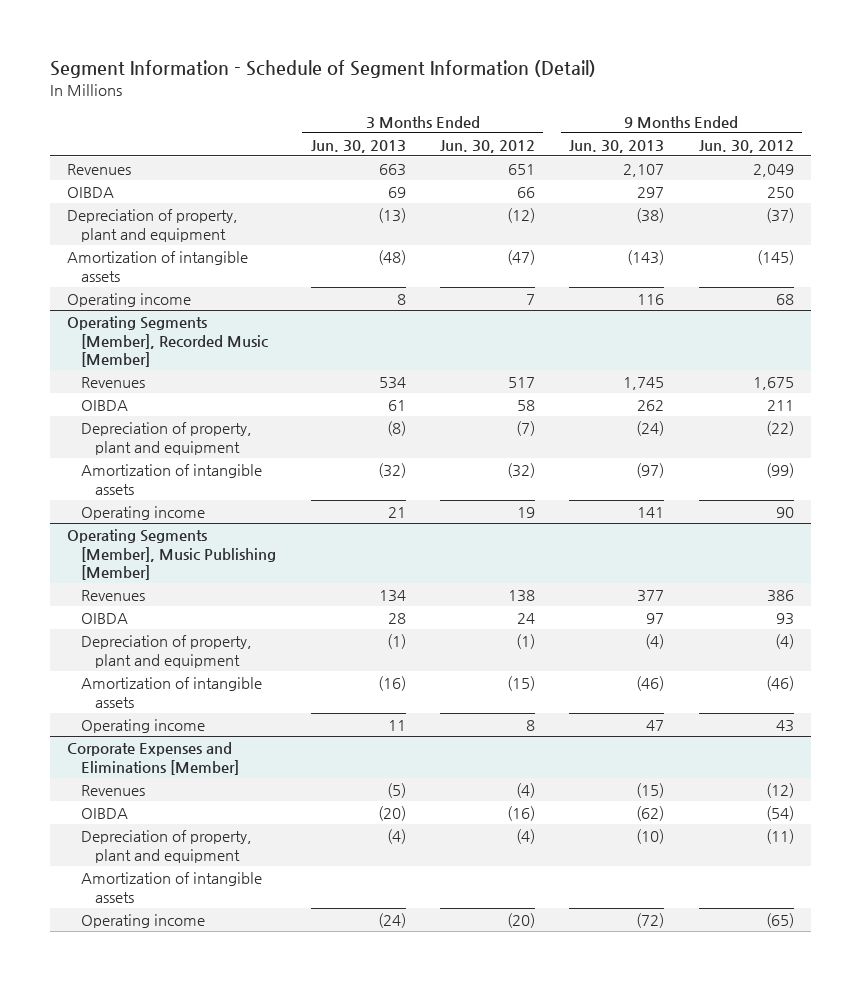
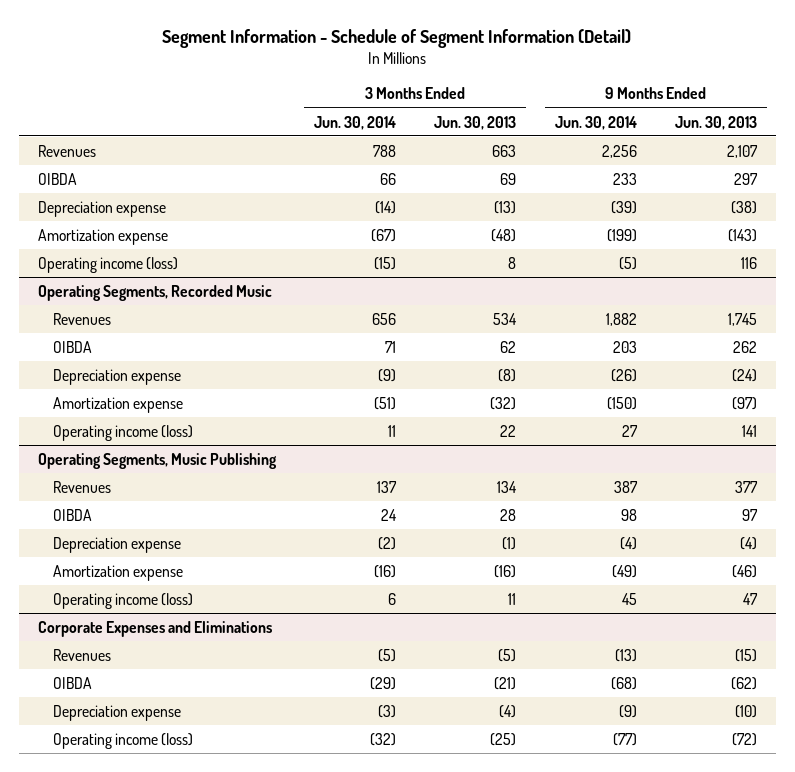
- | 3 Months Ended Jun. 30, 2013 | 3 Months Ended Jun. 30, 2012 | 9 Months Ended Jun. 30, 2013 | 9 Months Ended Jun. 30, 2012
+ | 3 Months Ended Jun. 30, 2014 | 3 Months Ended Jun. 30, 2013 | 9 Months Ended Jun. 30, 2014 | 9 Months Ended Jun. 30, 2013
- Depreciation of property, plant and equipment | (13) | (12) | (38) | (37)
- Amortization of intangible assets | (48) | (47) | (143) | (145)
- Operating income | 8 | 7 | 116 | 68
- Operating Segments [Member], Recorded Music [Member]
+ Depreciation expense | (14) | (13) | (39) | (38)
+ Amortization expense | (67) | (48) | (199) | (143)
+ Operating income (loss) | (15) | 8 | (5) | 116
+ Operating Segments, Recorded Music
- OIBDA | 61 | 58 | 262 | 211
- Depreciation of property, plant and equipment | (8) | (7) | (24) | (22)
- Amortization of intangible assets | (32) | (32) | (97) | (99)
- Operating income | 21 | 19 | 141 | 90
- Operating Segments [Member], Music Publishing [Member]
+ OIBDA | 71 | 62 | 203 | 262
+ Depreciation expense | (9) | (8) | (26) | (24)
+ Amortization expense | (51) | (32) | (150) | (97)
+ Operating income (loss) | 11 | 22 | 27 | 141
+ Operating Segments, Music Publishing
- Depreciation of property, plant and equipment | (1) | (1) | (4) | (4)
- Amortization of intangible assets | (16) | (15) | (46) | (46)
- Operating income | 11 | 8 | 47 | 43
- Corporate Expenses and Eliminations [Member]
+ Depreciation expense | (2) | (1) | (4) | (4)
+ Amortization expense | (16) | (16) | (49) | (46)
+ Operating income (loss) | 6 | 11 | 45 | 47
+ Corporate Expenses and Eliminations
- OIBDA | (20) | (16) | (62) | (54)
- Depreciation of property, plant and equipment | (4) | (4) | (10) | (11)
- Amortization of intangible assets
- Operating income | (24) | (20) | (72) | (65)
+ OIBDA | (29) | (21) | (68) | (62)
+ Depreciation expense | (3) | (4) | (9) | (10)
+ Operating income (loss) | (32) | (25) | (77) | (72)

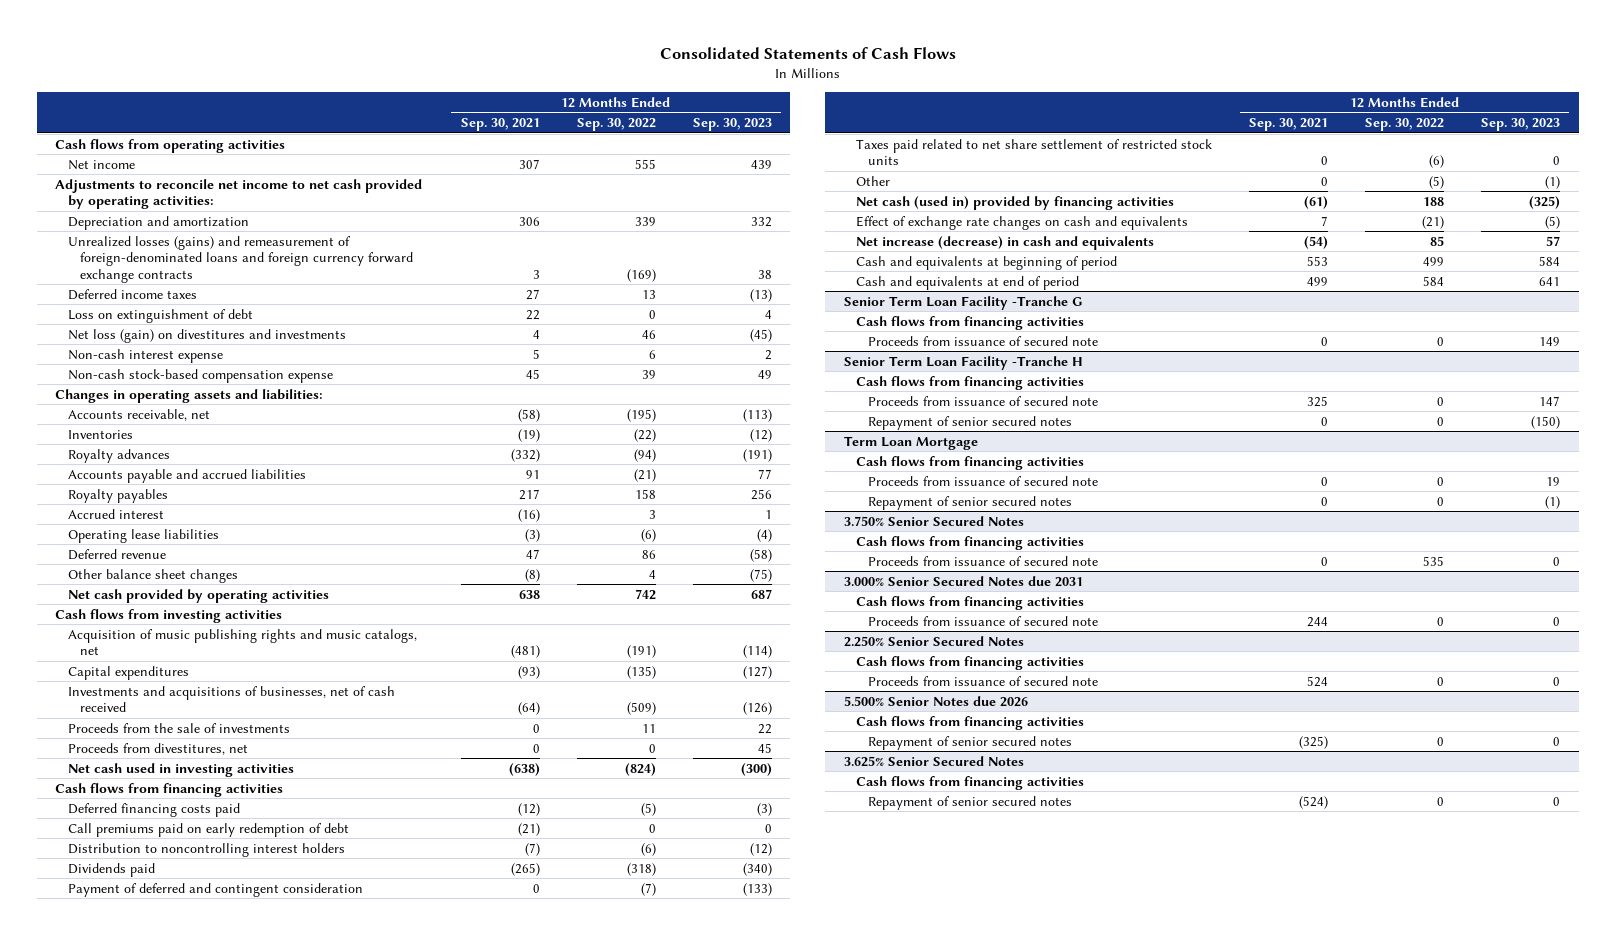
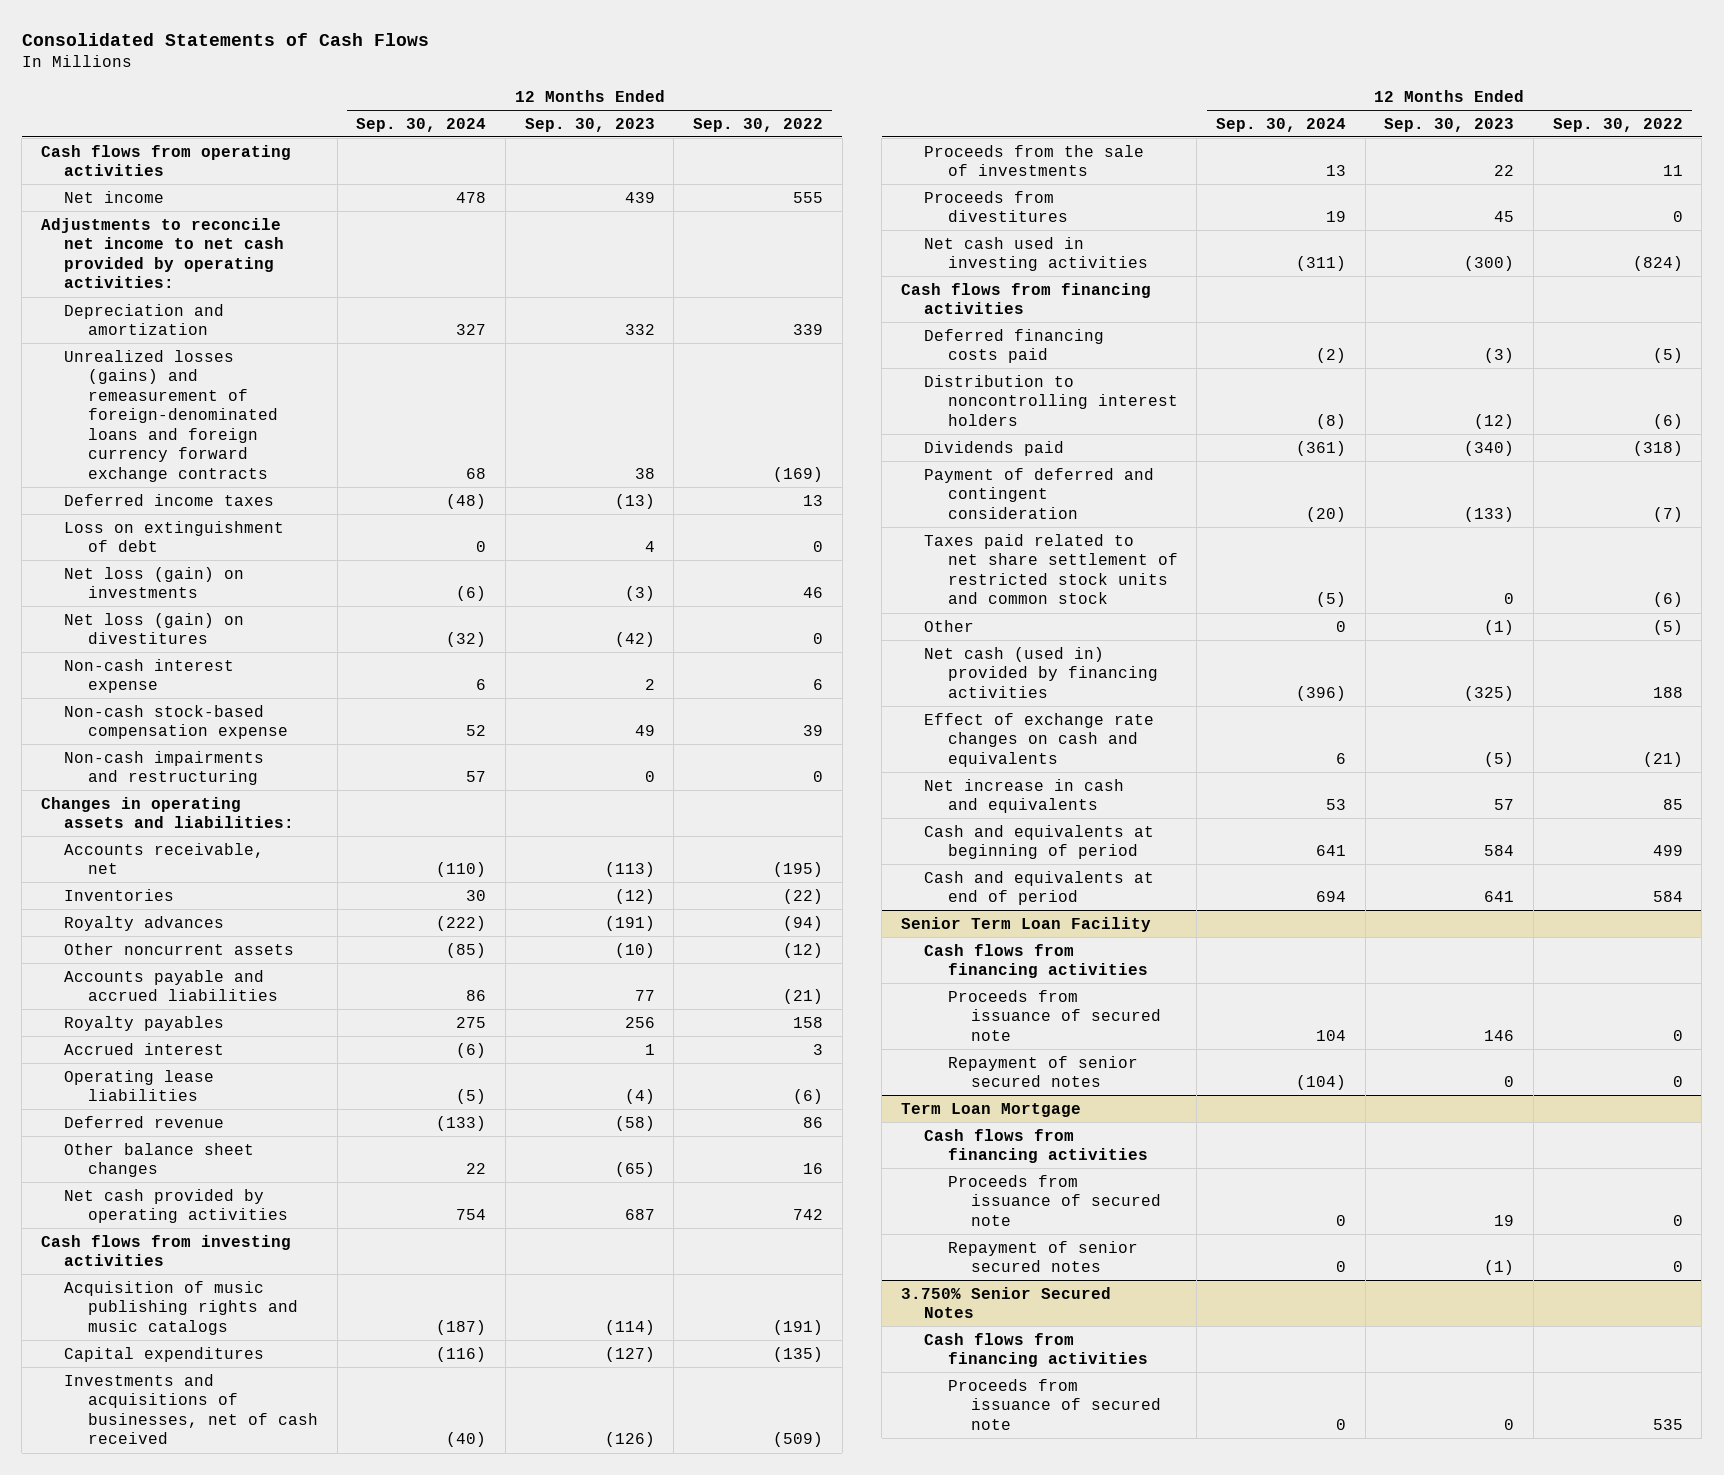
- | 12 Months Ended Sep. 30, 2021 | 12 Months Ended Sep. 30, 2022 | 12 Months Ended Sep. 30, 2023
+ | 12 Months Ended Sep. 30, 2024 | 12 Months Ended Sep. 30, 2023 | 12 Months Ended Sep. 30, 2022
- Net loss (gain) on divestitures and investments | 4 | 46 | (45)
+ Net loss (gain) on investments | (6) | (3) | 46
+ Net loss (gain) on divestitures | (32) | (42) | 0
+ Non-cash impairments and restructuring | 57 | 0 | 0
+ Other noncurrent assets | (85) | (10) | (12)
- Other balance sheet changes | (8) | 4 | (75)
+ Other balance sheet changes | 22 | (65) | 16
- Acquisition of music publishing rights and music catalogs, net | (481) | (191) | (114)
+ Acquisition of music publishing rights and music catalogs | (187) | (114) | (191)
- Proceeds from divestitures, net | 0 | 0 | 45
+ Proceeds from divestitures | 19 | 45 | 0
- Call premiums paid on early redemption of debt | (21) | 0 | 0
- Taxes paid related to net share settlement of restricted stock units | 0 | (6) | 0
+ Taxes paid related to net share settlement of restricted stock units and common stock | (5) | 0 | (6)
- Net increase (decrease) in cash and equivalents | (54) | 85 | 57
+ Net increase in cash and equivalents | 53 | 57 | 85
- Senior Term Loan Facility -Tranche G
- Cash flows from financing activities
- Proceeds from issuance of secured note | 0 | 0 | 149
- Senior Term Loan Facility -Tranche H
+ Senior Term Loan Facility
- Proceeds from issuance of secured note | 325 | 0 | 147
- Repayment of senior secured notes | 0 | 0 | (150)
+ Proceeds from issuance of secured note | 104 | 146 | 0
+ Repayment of senior secured notes | (104) | 0 | 0
- 3.000% Senior Secured Notes due 2031
- Cash flows from financing activities
- Proceeds from issuance of secured note | 244 | 0 | 0
- 2.250% Senior Secured Notes
- Cash flows from financing activities
- Proceeds from issuance of secured note | 524 | 0 | 0
- 5.500% Senior Notes due 2026
- Cash flows from financing activities
- Repayment of senior secured notes | (325) | 0 | 0
- 3.625% Senior Secured Notes
- Cash flows from financing activities
- Repayment of senior secured notes | (524) | 0 | 0

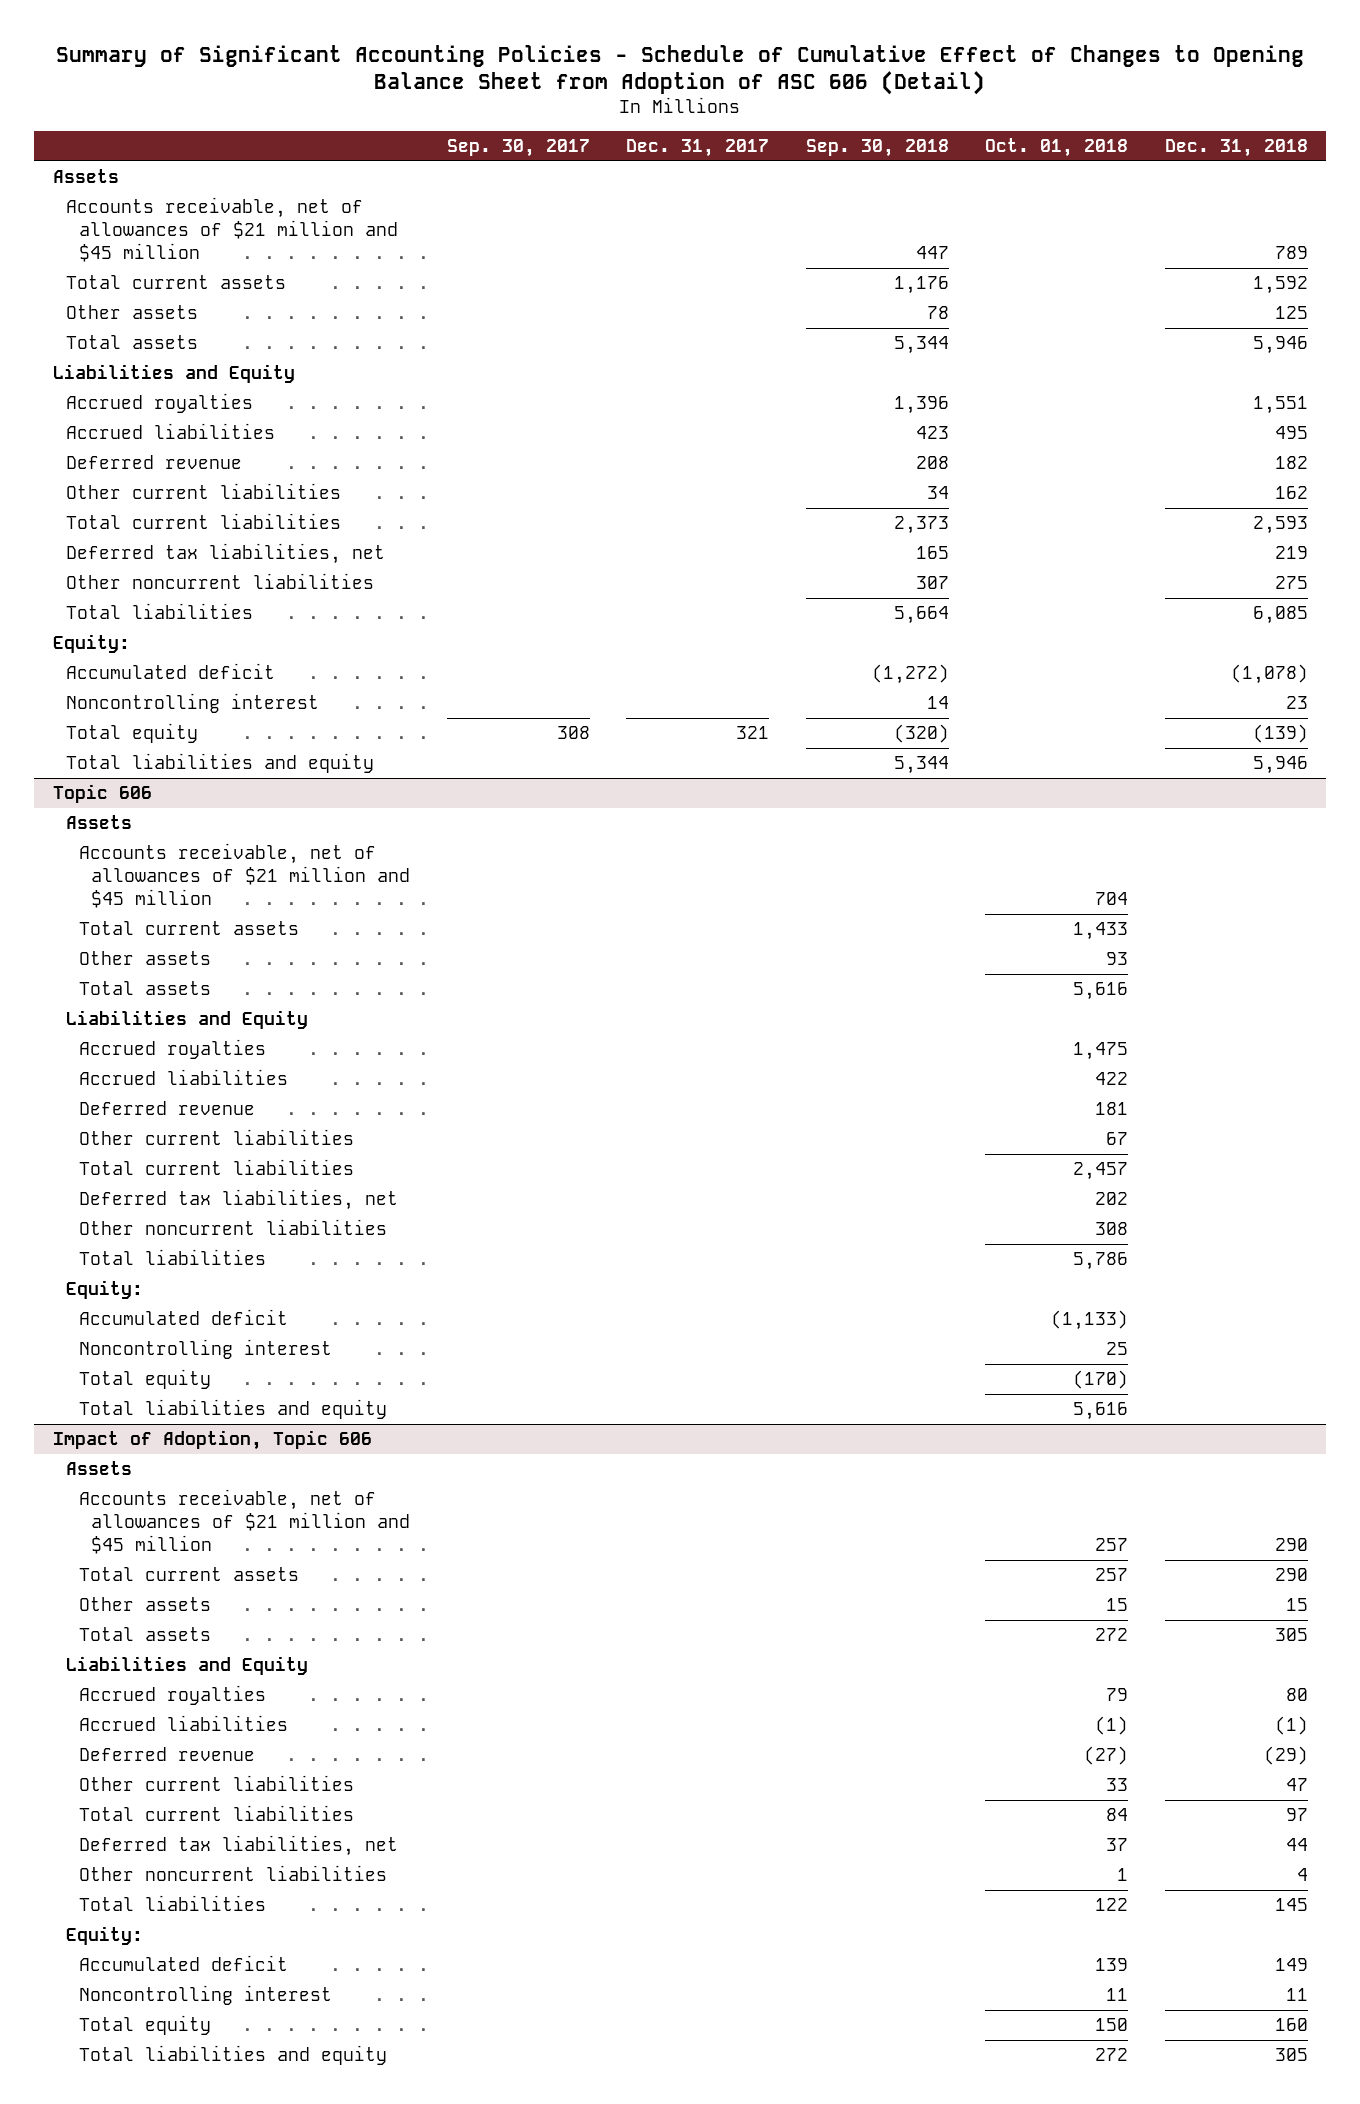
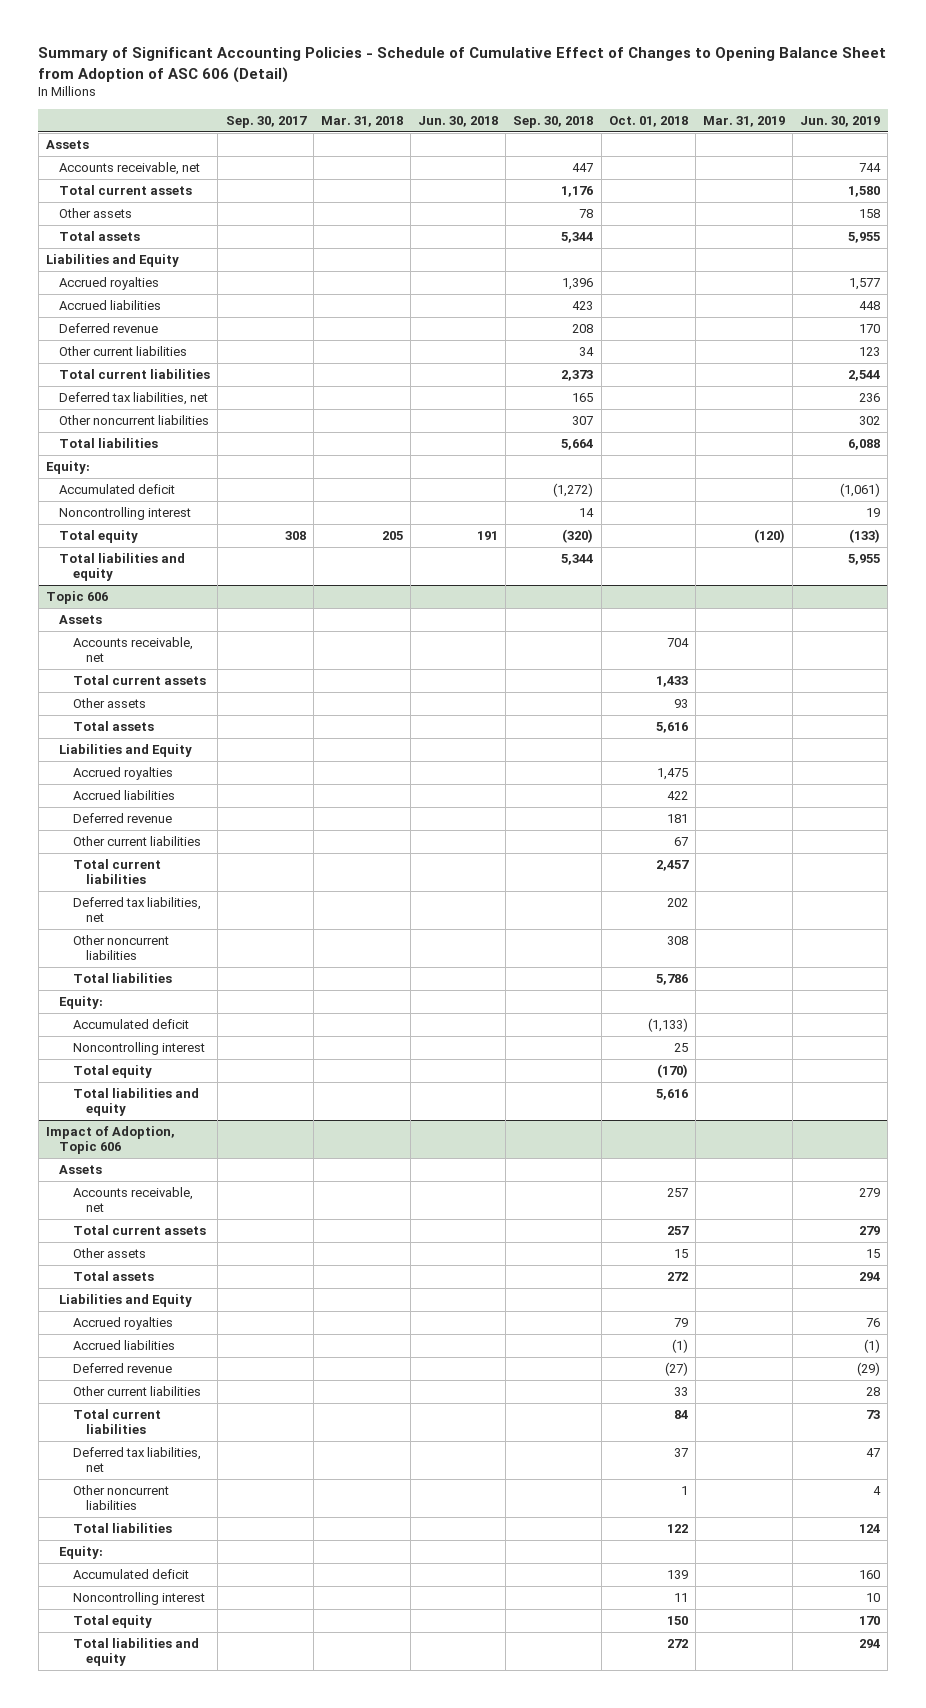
- | Sep. 30, 2017 | Dec. 31, 2017 | Sep. 30, 2018 | Oct. 01, 2018 | Dec. 31, 2018
+ | Sep. 30, 2017 | Mar. 31, 2018 | Jun. 30, 2018 | Sep. 30, 2018 | Oct. 01, 2018 | Mar. 31, 2019 | Jun. 30, 2019
- Accounts receivable, net of allowances of $21 million and $45 million | | | 447 | | 789
+ Accounts receivable, net | | | | 447 | | | 744
@ Topic 606
- Accounts receivable, net of allowances of $21 million and $45 million | | | | 704 |
+ Accounts receivable, net | | | | | 704 | |
@ Impact of Adoption, Topic 606
- Accounts receivable, net of allowances of $21 million and $45 million | | | | 257 | 290
+ Accounts receivable, net | | | | | 257 | | 279

